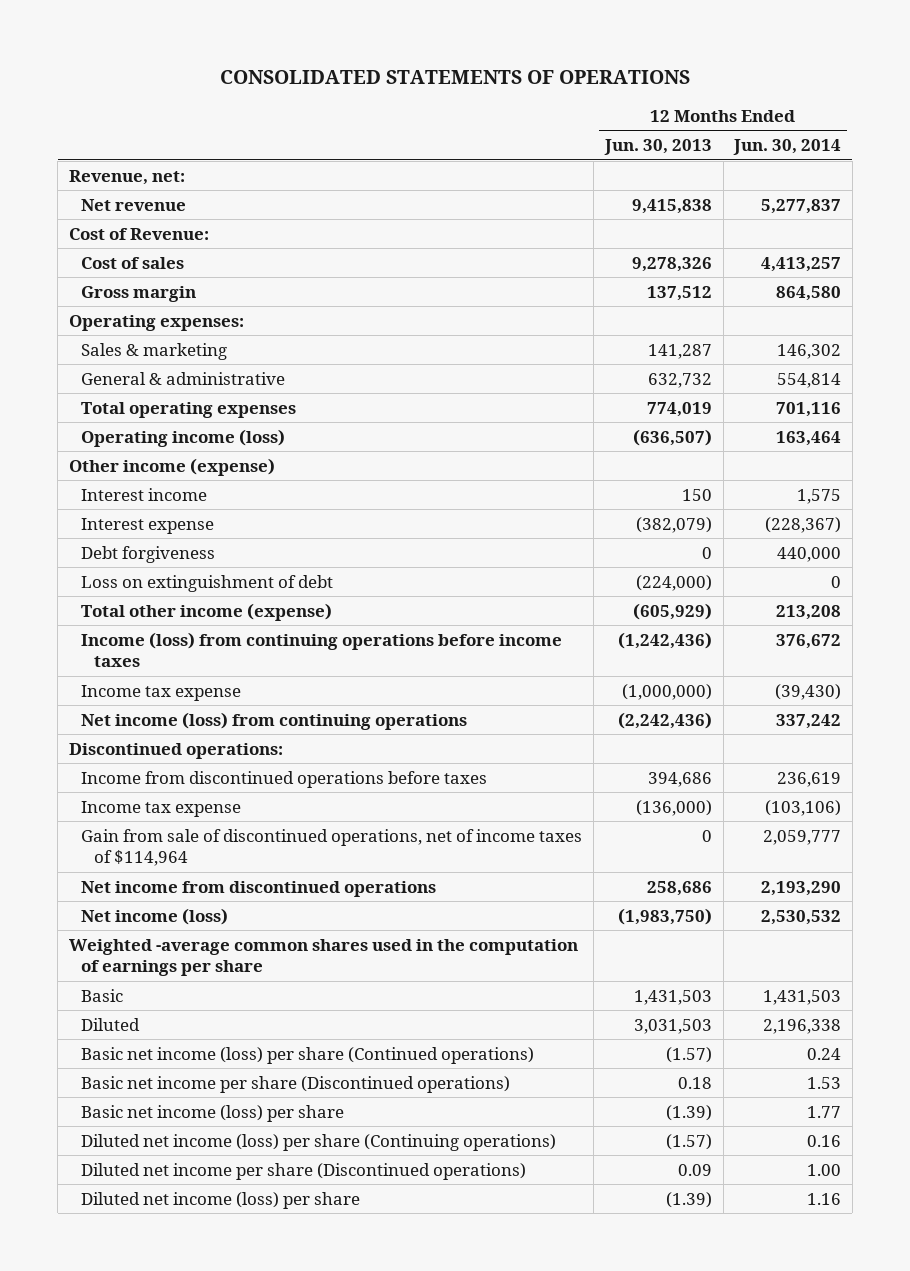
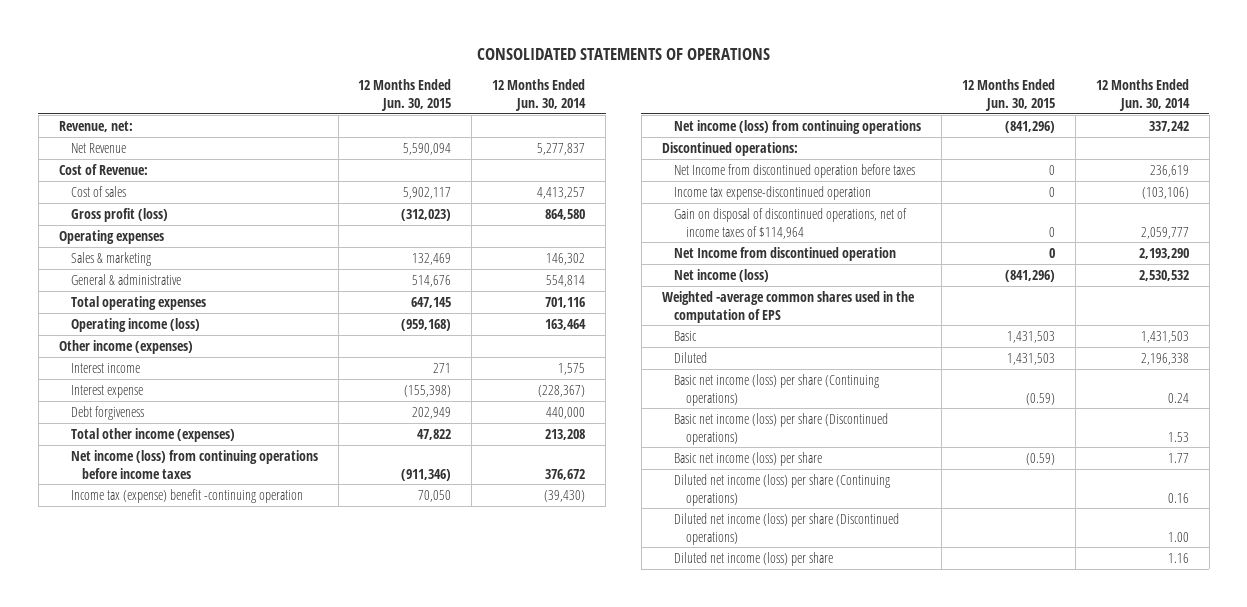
- | 12 Months Ended Jun. 30, 2013 | 12 Months Ended Jun. 30, 2014
+ | 12 Months Ended Jun. 30, 2015 | 12 Months Ended Jun. 30, 2014
- Net revenue | 9,415,838 | 5,277,837
+ Net Revenue | 5,590,094 | 5,277,837
- Gross margin | 137,512 | 864,580
- Operating expenses:
+ Gross profit (loss) | (312,023) | 864,580
+ Operating expenses
- Other income (expense)
+ Other income (expenses)
- Loss on extinguishment of debt | (224,000) | 0
- Total other income (expense) | (605,929) | 213,208
- Income (loss) from continuing operations before income taxes | (1,242,436) | 376,672
- Income tax expense | (1,000,000) | (39,430)
+ Total other income (expenses) | 47,822 | 213,208
+ Net income (loss) from continuing operations before income taxes | (911,346) | 376,672
+ Income tax (expense) benefit -continuing operation | 70,050 | (39,430)
- Income from discontinued operations before taxes | 394,686 | 236,619
- Income tax expense | (136,000) | (103,106)
- Gain from sale of discontinued operations, net of income taxes of $114,964 | 0 | 2,059,777
- Net income from discontinued operations | 258,686 | 2,193,290
+ Net Income from discontinued operation before taxes | 0 | 236,619
+ Income tax expense-discontinued operation | 0 | (103,106)
+ Gain on disposal of discontinued operations, net of income taxes of $114,964 | 0 | 2,059,777
+ Net Income from discontinued operation | 0 | 2,193,290
- Weighted -average common shares used in the computation of earnings per share
+ Weighted -average common shares used in the computation of EPS
- Basic net income (loss) per share (Continued operations) | (1.57) | 0.24
- Basic net income per share (Discontinued operations) | 0.18 | 1.53
+ Basic net income (loss) per share (Continuing operations) | (0.59) | 0.24
+ Basic net income (loss) per share (Discontinued operations) | | 1.53
- Diluted net income per share (Discontinued operations) | 0.09 | 1.00
+ Diluted net income (loss) per share (Discontinued operations) | | 1.00

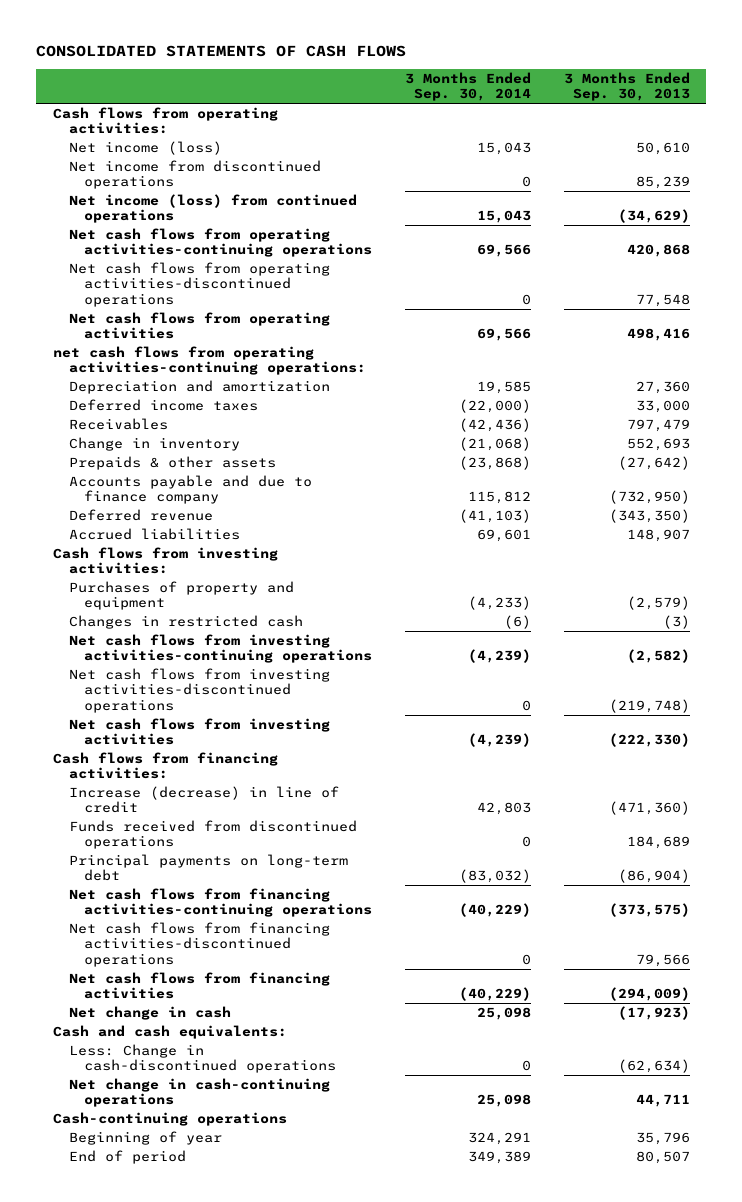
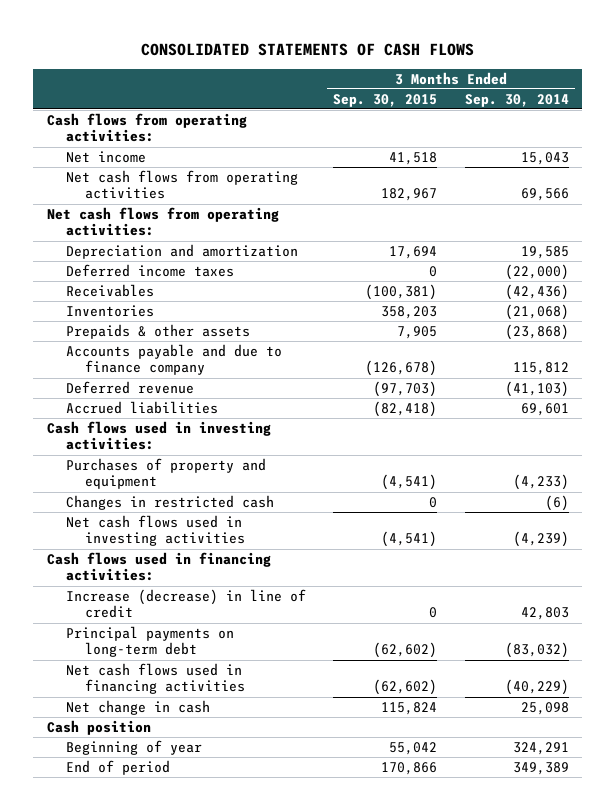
- | 3 Months Ended Sep. 30, 2014 | 3 Months Ended Sep. 30, 2013
+ | 3 Months Ended Sep. 30, 2015 | 3 Months Ended Sep. 30, 2014
- Net income (loss) | 15,043 | 50,610
- Net income from discontinued operations | 0 | 85,239
- Net income (loss) from continued operations | 15,043 | (34,629)
- Net cash flows from operating activities-continuing operations | 69,566 | 420,868
- Net cash flows from operating activities-discontinued operations | 0 | 77,548
+ Net income | 41,518 | 15,043
- net cash flows from operating activities-continuing operations:
+ Net cash flows from operating activities:
- Change in inventory | (21,068) | 552,693
+ Inventories | 358,203 | (21,068)
- Cash flows from investing activities:
+ Cash flows used in investing activities:
- Net cash flows from investing activities-continuing operations | (4,239) | (2,582)
- Net cash flows from investing activities-discontinued operations | 0 | (219,748)
- Net cash flows from investing activities | (4,239) | (222,330)
- Cash flows from financing activities:
+ Net cash flows used in investing activities | (4,541) | (4,239)
+ Cash flows used in financing activities:
- Funds received from discontinued operations | 0 | 184,689
- Net cash flows from financing activities-continuing operations | (40,229) | (373,575)
- Net cash flows from financing activities-discontinued operations | 0 | 79,566
- Net cash flows from financing activities | (40,229) | (294,009)
+ Net cash flows used in financing activities | (62,602) | (40,229)
- Cash and cash equivalents:
- Less: Change in cash-discontinued operations | 0 | (62,634)
- Net change in cash-continuing operations | 25,098 | 44,711
- Cash-continuing operations
+ Cash position

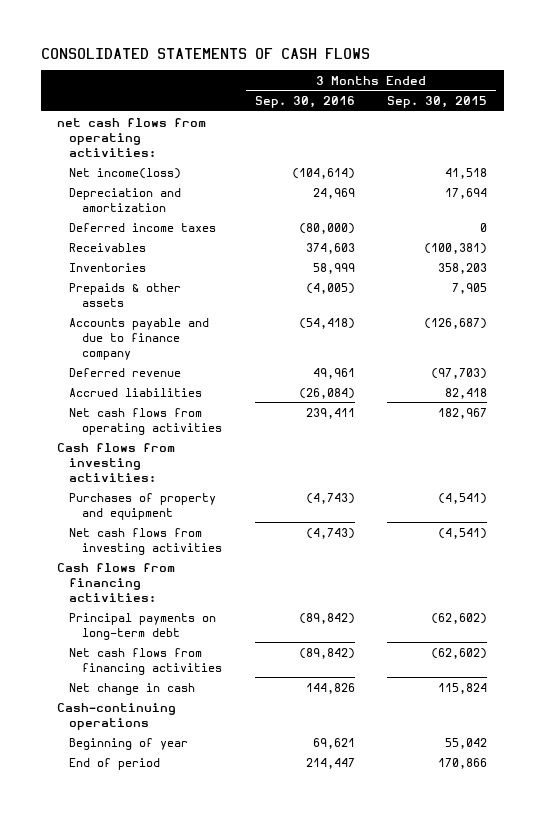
- | 3 Months Ended Sep. 30, 2015 | 3 Months Ended Sep. 30, 2014
+ | 3 Months Ended Sep. 30, 2016 | 3 Months Ended Sep. 30, 2015
- Cash flows from operating activities:
- Net income | 41,518 | 15,043
- Net cash flows from operating activities:
+ net cash flows from operating activities:
+ Net income(loss) | (104,614) | 41,518
- Accounts payable and due to finance company | (126,678) | 115,812
+ Accounts payable and due to finance company | (54,418) | (126,687)
- Accrued liabilities | (82,418) | 69,601
- Cash flows used in investing activities:
+ Accrued liabilities | (26,084) | 82,418
moved down: Net cash flows from operating activities | 239,411 | 182,967
+ Cash flows from investing activities:
- Changes in restricted cash | 0 | (6)
- Net cash flows used in investing activities | (4,541) | (4,239)
- Cash flows used in financing activities:
- Increase (decrease) in line of credit | 0 | 42,803
+ Net cash flows from investing activities | (4,743) | (4,541)
+ Cash flows from financing activities:
- Net cash flows used in financing activities | (62,602) | (40,229)
+ Net cash flows from financing activities | (89,842) | (62,602)
- Cash position
+ Cash-continuing operations

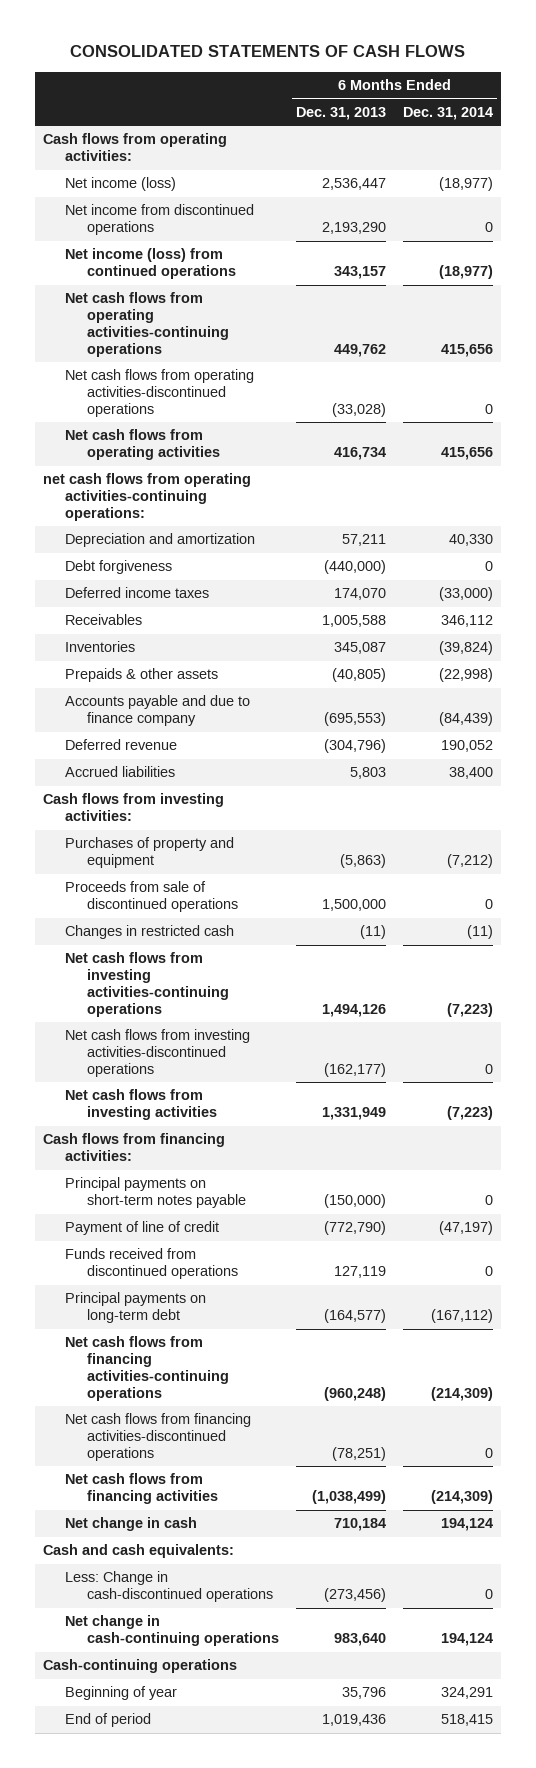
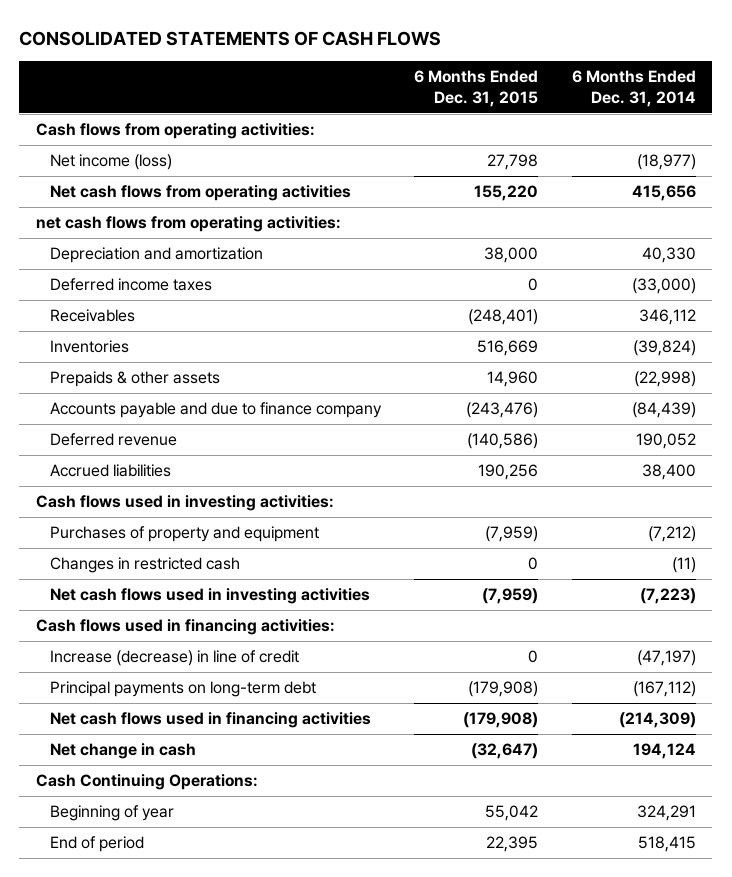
- | 6 Months Ended Dec. 31, 2013 | 6 Months Ended Dec. 31, 2014
+ | 6 Months Ended Dec. 31, 2015 | 6 Months Ended Dec. 31, 2014
- Net income from discontinued operations | 2,193,290 | 0
- Net income (loss) from continued operations | 343,157 | (18,977)
- Net cash flows from operating activities-continuing operations | 449,762 | 415,656
- Net cash flows from operating activities-discontinued operations | (33,028) | 0
- net cash flows from operating activities-continuing operations:
+ net cash flows from operating activities:
- Debt forgiveness | (440,000) | 0
- Cash flows from investing activities:
+ Cash flows used in investing activities:
- Proceeds from sale of discontinued operations | 1,500,000 | 0
- Net cash flows from investing activities-continuing operations | 1,494,126 | (7,223)
- Net cash flows from investing activities-discontinued operations | (162,177) | 0
- Net cash flows from investing activities | 1,331,949 | (7,223)
- Cash flows from financing activities:
- Principal payments on short-term notes payable | (150,000) | 0
- Payment of line of credit | (772,790) | (47,197)
- Funds received from discontinued operations | 127,119 | 0
+ Net cash flows used in investing activities | (7,959) | (7,223)
+ Cash flows used in financing activities:
+ Increase (decrease) in line of credit | 0 | (47,197)
- Net cash flows from financing activities-continuing operations | (960,248) | (214,309)
- Net cash flows from financing activities-discontinued operations | (78,251) | 0
- Net cash flows from financing activities | (1,038,499) | (214,309)
+ Net cash flows used in financing activities | (179,908) | (214,309)
- Cash and cash equivalents:
- Less: Change in cash-discontinued operations | (273,456) | 0
- Net change in cash-continuing operations | 983,640 | 194,124
- Cash-continuing operations
+ Cash Continuing Operations:

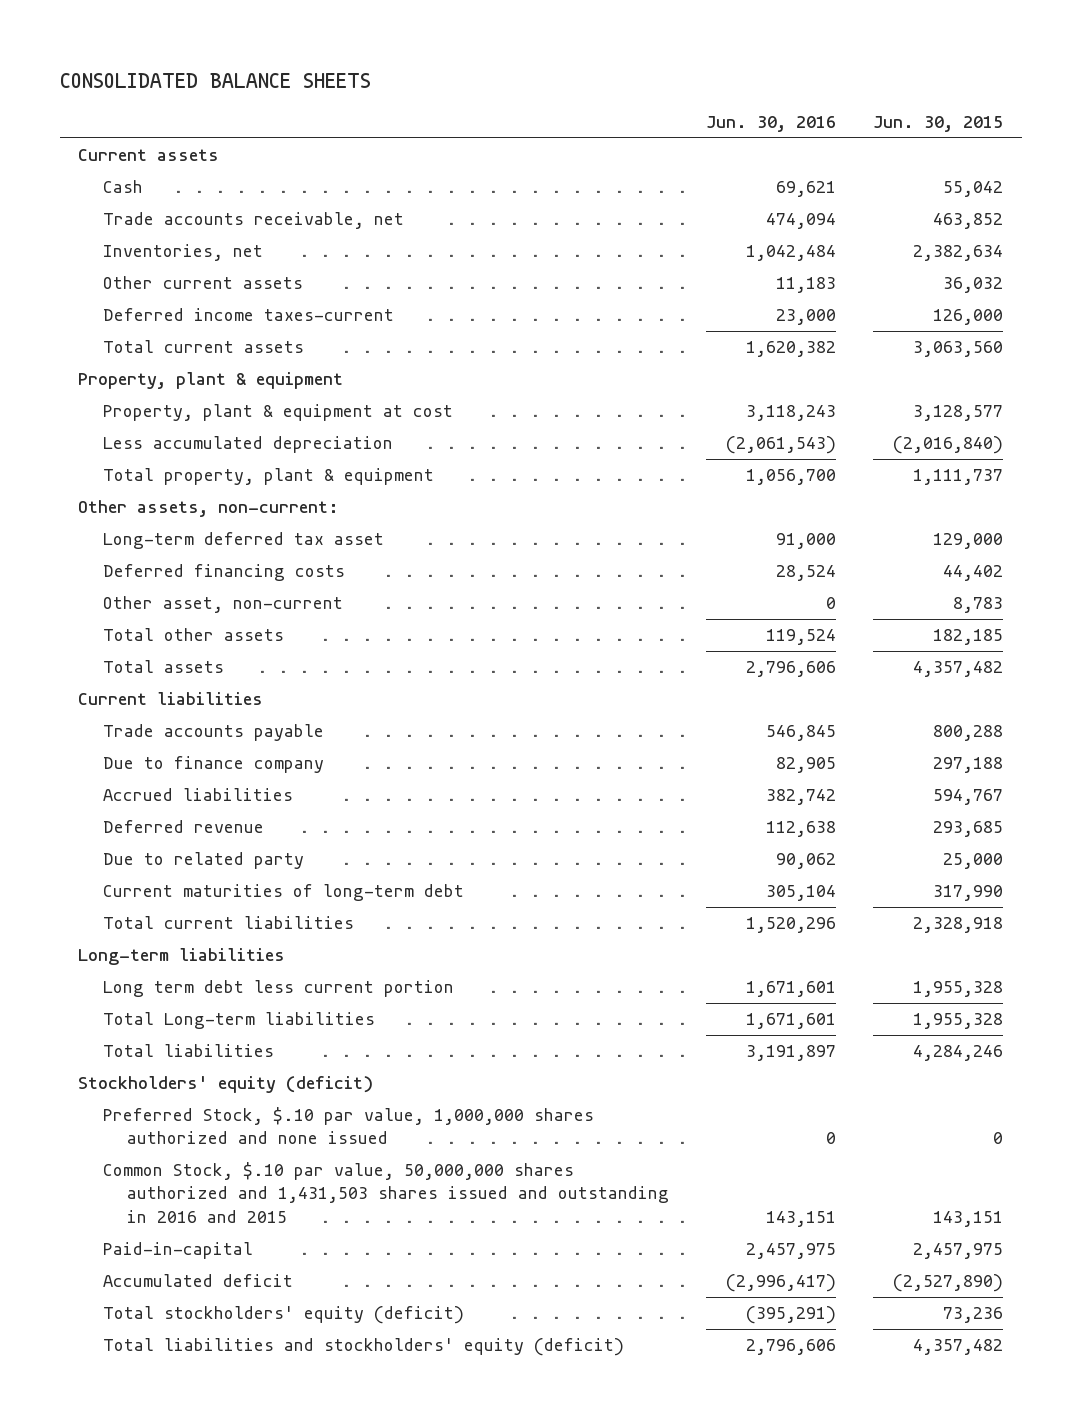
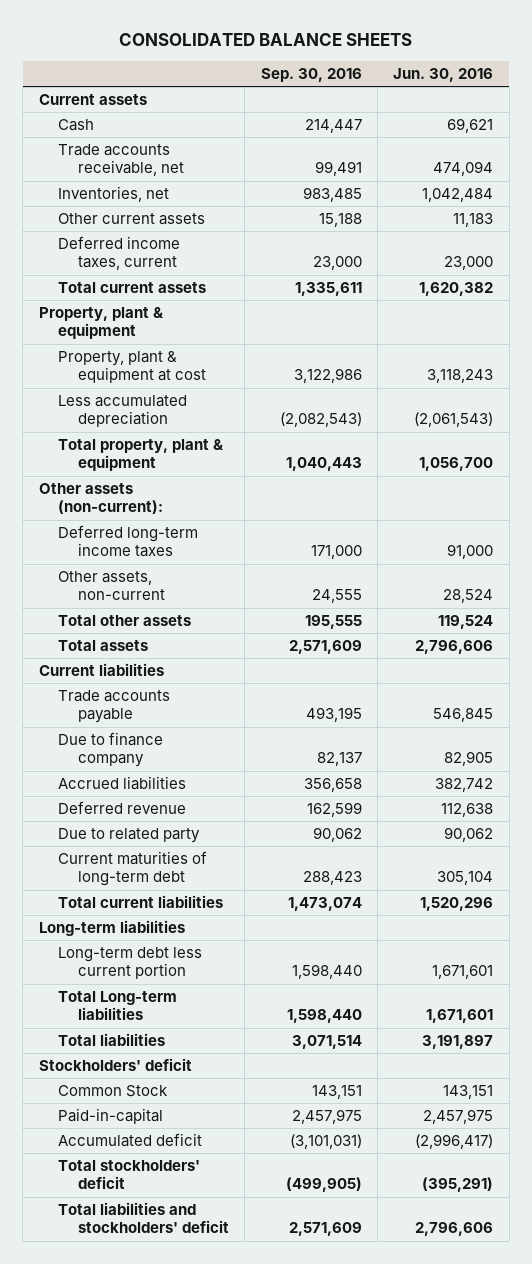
- | Jun. 30, 2016 | Jun. 30, 2015
+ | Sep. 30, 2016 | Jun. 30, 2016
- Deferred income taxes-current | 23,000 | 126,000
+ Deferred income taxes, current | 23,000 | 23,000
- Other assets, non-current:
- Long-term deferred tax asset | 91,000 | 129,000
- Deferred financing costs | 28,524 | 44,402
- Other asset, non-current | 0 | 8,783
+ Other assets (non-current):
+ Deferred long-term income taxes | 171,000 | 91,000
+ Other assets, non-current | 24,555 | 28,524
- Long term debt less current portion | 1,671,601 | 1,955,328
+ Long-term debt less current portion | 1,598,440 | 1,671,601
- Stockholders' equity (deficit)
- Preferred Stock, $.10 par value, 1,000,000 shares authorized and none issued | 0 | 0
- Common Stock, $.10 par value, 50,000,000 shares authorized and 1,431,503 shares issued and outstanding in 2016 and 2015 | 143,151 | 143,151
+ Stockholders' deficit
+ Common Stock | 143,151 | 143,151
- Total stockholders' equity (deficit) | (395,291) | 73,236
- Total liabilities and stockholders' equity (deficit) | 2,796,606 | 4,357,482
+ Total stockholders' deficit | (499,905) | (395,291)
+ Total liabilities and stockholders' deficit | 2,571,609 | 2,796,606

